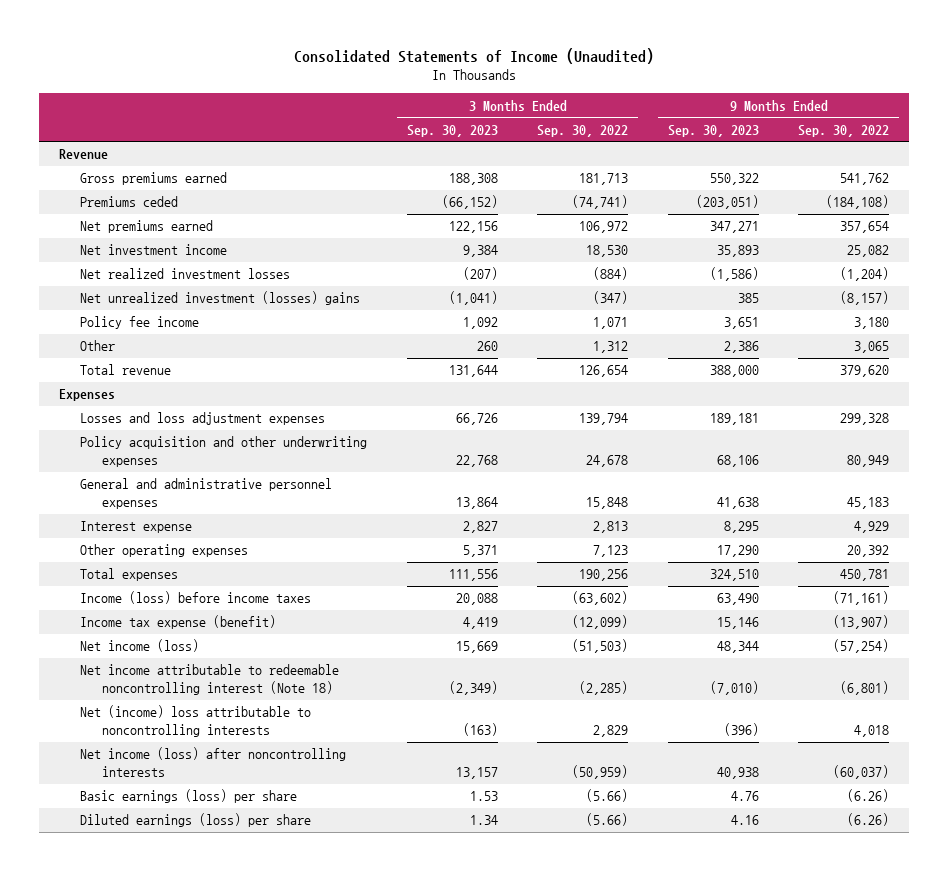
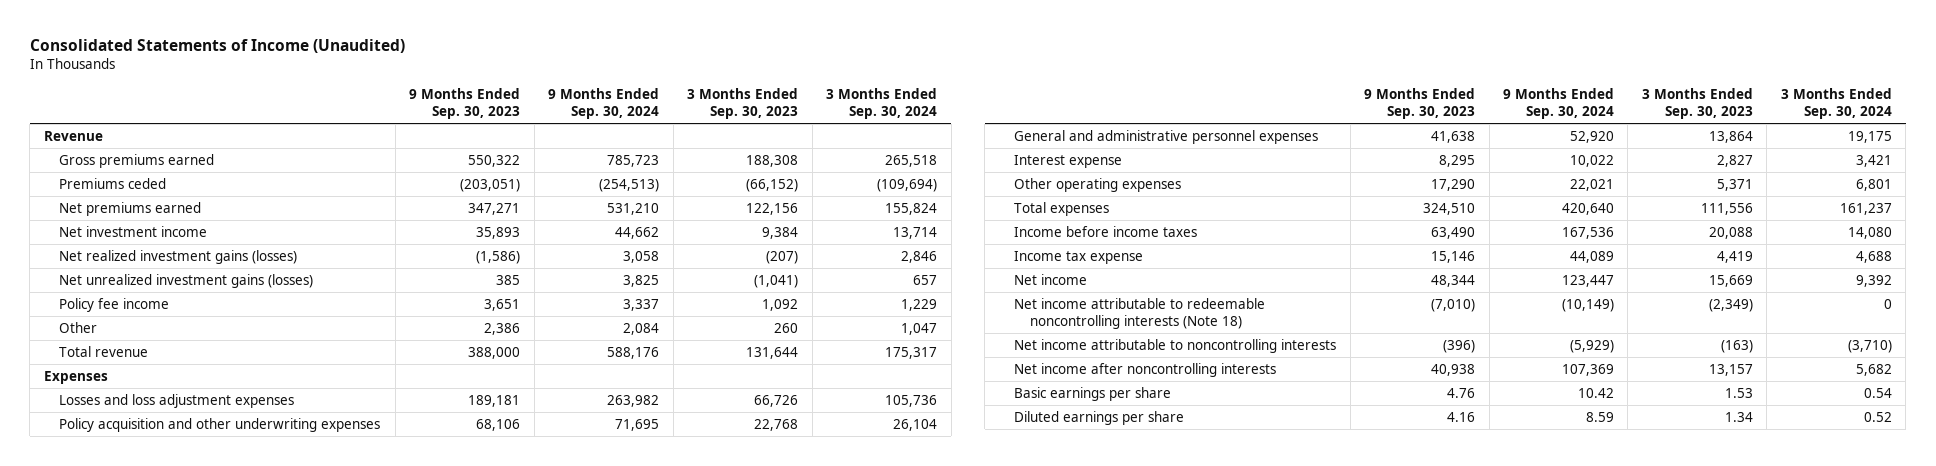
- | 3 Months Ended Sep. 30, 2023 | 3 Months Ended Sep. 30, 2022 | 9 Months Ended Sep. 30, 2023 | 9 Months Ended Sep. 30, 2022
+ | 9 Months Ended Sep. 30, 2023 | 9 Months Ended Sep. 30, 2024 | 3 Months Ended Sep. 30, 2023 | 3 Months Ended Sep. 30, 2024
- Net realized investment losses | (207) | (884) | (1,586) | (1,204)
- Net unrealized investment (losses) gains | (1,041) | (347) | 385 | (8,157)
+ Net realized investment gains (losses) | (1,586) | 3,058 | (207) | 2,846
+ Net unrealized investment gains (losses) | 385 | 3,825 | (1,041) | 657
- Income (loss) before income taxes | 20,088 | (63,602) | 63,490 | (71,161)
- Income tax expense (benefit) | 4,419 | (12,099) | 15,146 | (13,907)
- Net income (loss) | 15,669 | (51,503) | 48,344 | (57,254)
- Net income attributable to redeemable noncontrolling interest (Note 18) | (2,349) | (2,285) | (7,010) | (6,801)
- Net (income) loss attributable to noncontrolling interests | (163) | 2,829 | (396) | 4,018
- Net income (loss) after noncontrolling interests | 13,157 | (50,959) | 40,938 | (60,037)
- Basic earnings (loss) per share | 1.53 | (5.66) | 4.76 | (6.26)
- Diluted earnings (loss) per share | 1.34 | (5.66) | 4.16 | (6.26)
+ Income before income taxes | 63,490 | 167,536 | 20,088 | 14,080
+ Income tax expense | 15,146 | 44,089 | 4,419 | 4,688
+ Net income | 48,344 | 123,447 | 15,669 | 9,392
+ Net income attributable to redeemable noncontrolling interests (Note 18) | (7,010) | (10,149) | (2,349) | 0
+ Net income attributable to noncontrolling interests | (396) | (5,929) | (163) | (3,710)
+ Net income after noncontrolling interests | 40,938 | 107,369 | 13,157 | 5,682
+ Basic earnings per share | 4.76 | 10.42 | 1.53 | 0.54
+ Diluted earnings per share | 4.16 | 8.59 | 1.34 | 0.52

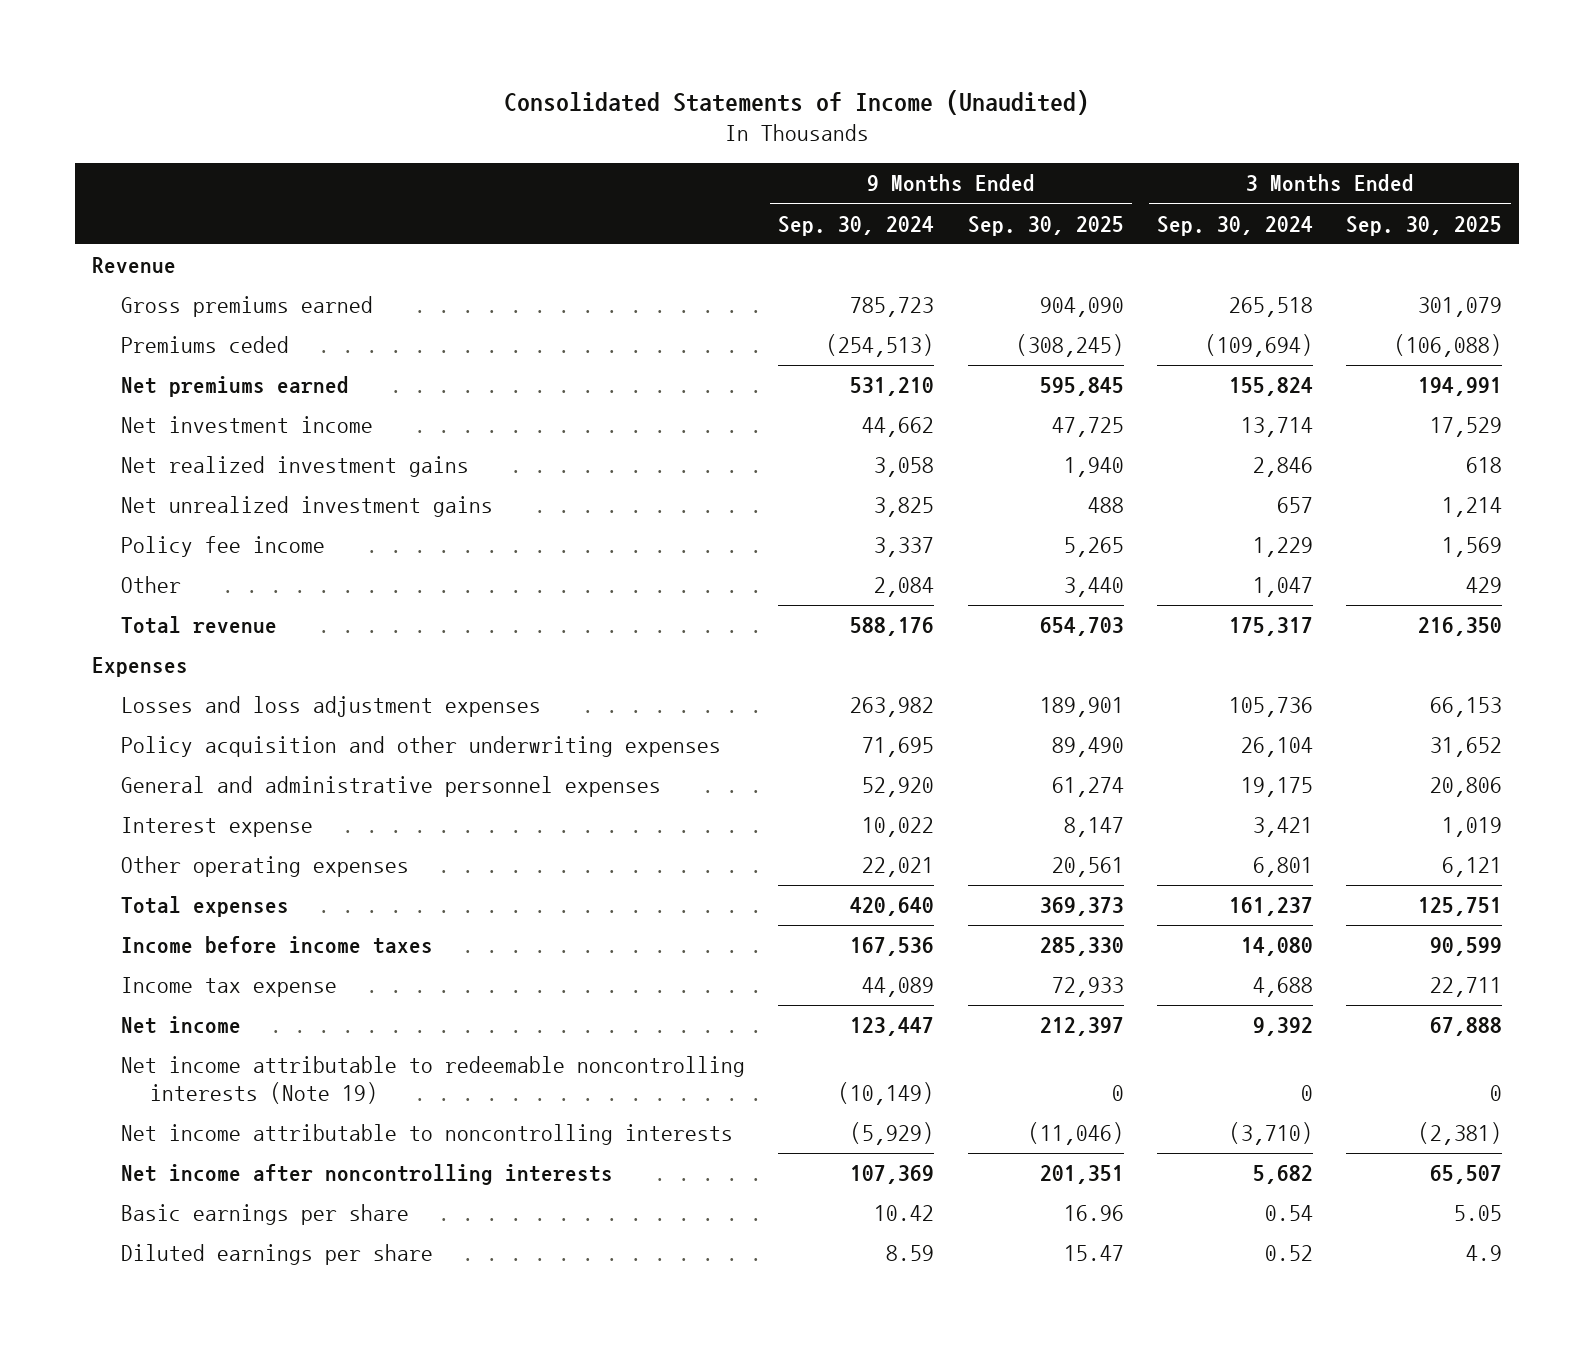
- | 9 Months Ended Sep. 30, 2023 | 9 Months Ended Sep. 30, 2024 | 3 Months Ended Sep. 30, 2023 | 3 Months Ended Sep. 30, 2024
+ | 9 Months Ended Sep. 30, 2024 | 9 Months Ended Sep. 30, 2025 | 3 Months Ended Sep. 30, 2024 | 3 Months Ended Sep. 30, 2025
- Net realized investment gains (losses) | (1,586) | 3,058 | (207) | 2,846
- Net unrealized investment gains (losses) | 385 | 3,825 | (1,041) | 657
+ Net realized investment gains | 3,058 | 1,940 | 2,846 | 618
+ Net unrealized investment gains | 3,825 | 488 | 657 | 1,214
- Net income attributable to redeemable noncontrolling interests (Note 18) | (7,010) | (10,149) | (2,349) | 0
+ Net income attributable to redeemable noncontrolling interests (Note 19) | (10,149) | 0 | 0 | 0

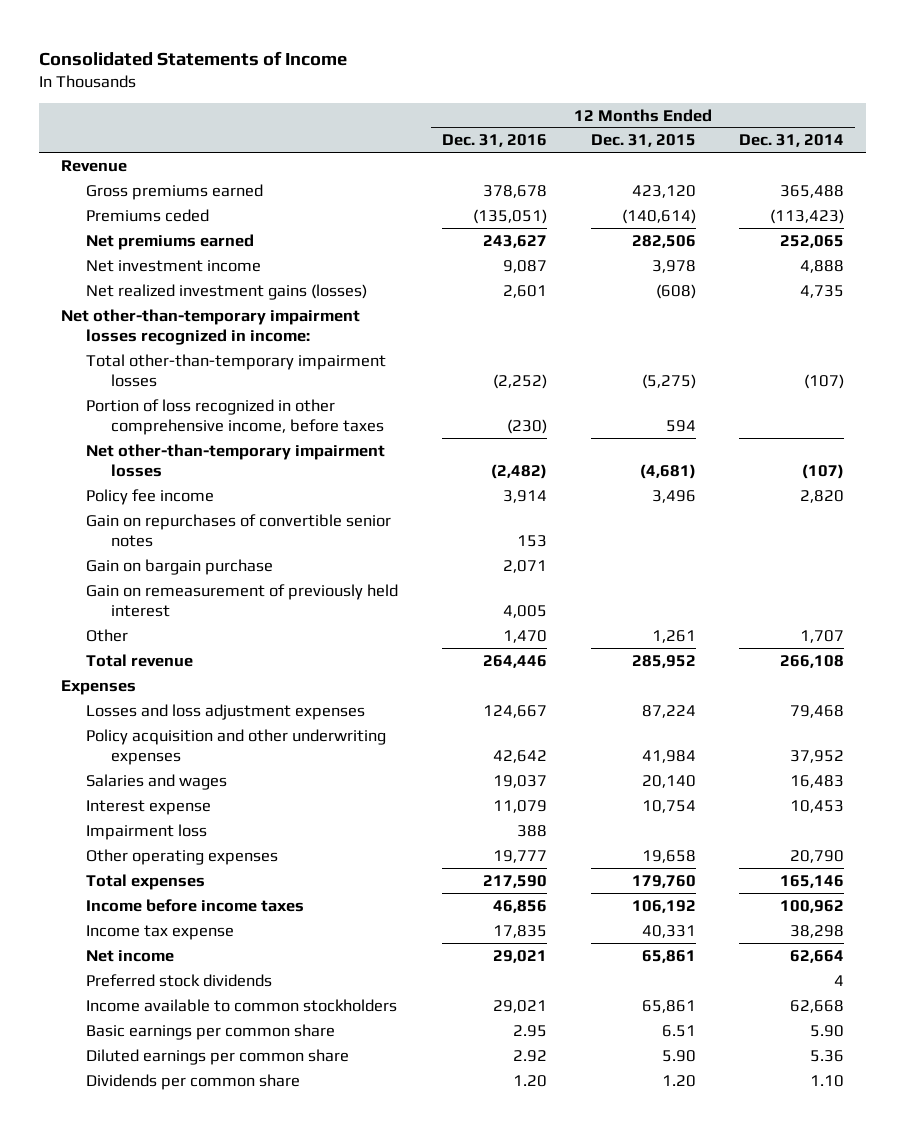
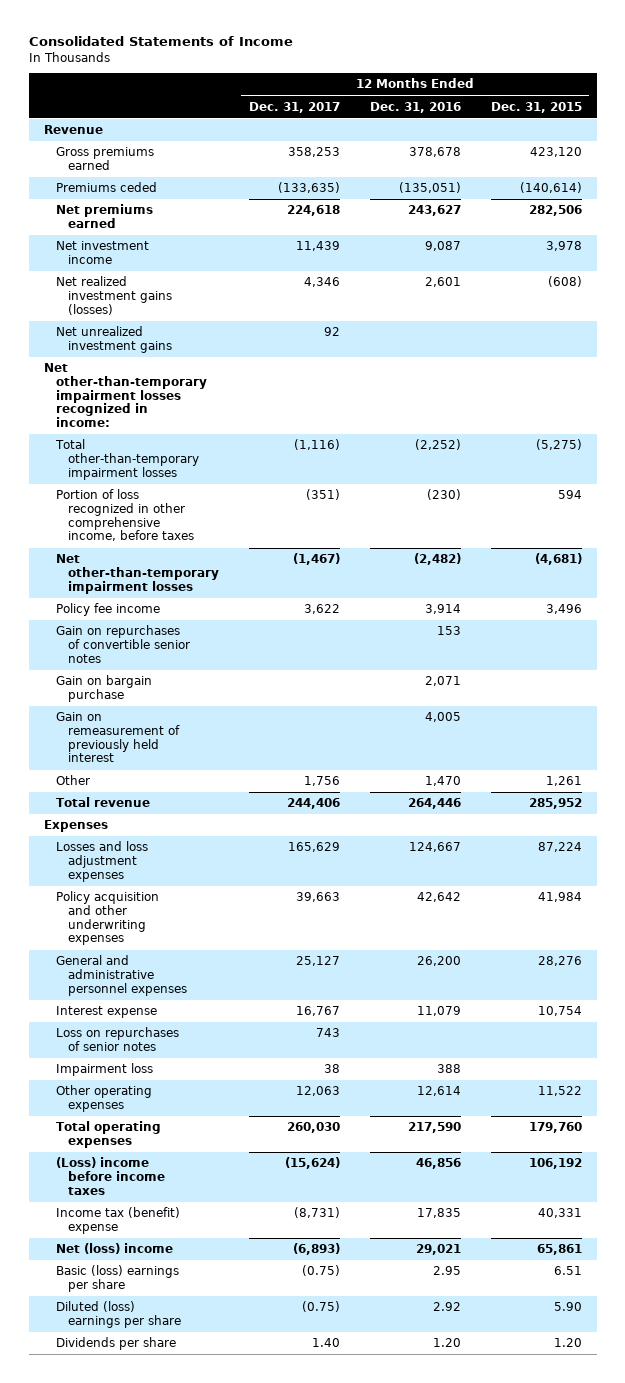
- | 12 Months Ended Dec. 31, 2016 | 12 Months Ended Dec. 31, 2015 | 12 Months Ended Dec. 31, 2014
+ | 12 Months Ended Dec. 31, 2017 | 12 Months Ended Dec. 31, 2016 | 12 Months Ended Dec. 31, 2015
+ Net unrealized investment gains | 92 | |
- Salaries and wages | 19,037 | 20,140 | 16,483
+ General and administrative personnel expenses | 25,127 | 26,200 | 28,276
+ Loss on repurchases of senior notes | 743 | |
- Other operating expenses | 19,777 | 19,658 | 20,790
- Total expenses | 217,590 | 179,760 | 165,146
- Income before income taxes | 46,856 | 106,192 | 100,962
- Income tax expense | 17,835 | 40,331 | 38,298
- Net income | 29,021 | 65,861 | 62,664
- Preferred stock dividends | | | 4
- Income available to common stockholders | 29,021 | 65,861 | 62,668
- Basic earnings per common share | 2.95 | 6.51 | 5.90
- Diluted earnings per common share | 2.92 | 5.90 | 5.36
- Dividends per common share | 1.20 | 1.20 | 1.10
+ Other operating expenses | 12,063 | 12,614 | 11,522
+ Total operating expenses | 260,030 | 217,590 | 179,760
+ (Loss) income before income taxes | (15,624) | 46,856 | 106,192
+ Income tax (benefit) expense | (8,731) | 17,835 | 40,331
+ Net (loss) income | (6,893) | 29,021 | 65,861
+ Basic (loss) earnings per share | (0.75) | 2.95 | 6.51
+ Diluted (loss) earnings per share | (0.75) | 2.92 | 5.90
+ Dividends per share | 1.40 | 1.20 | 1.20

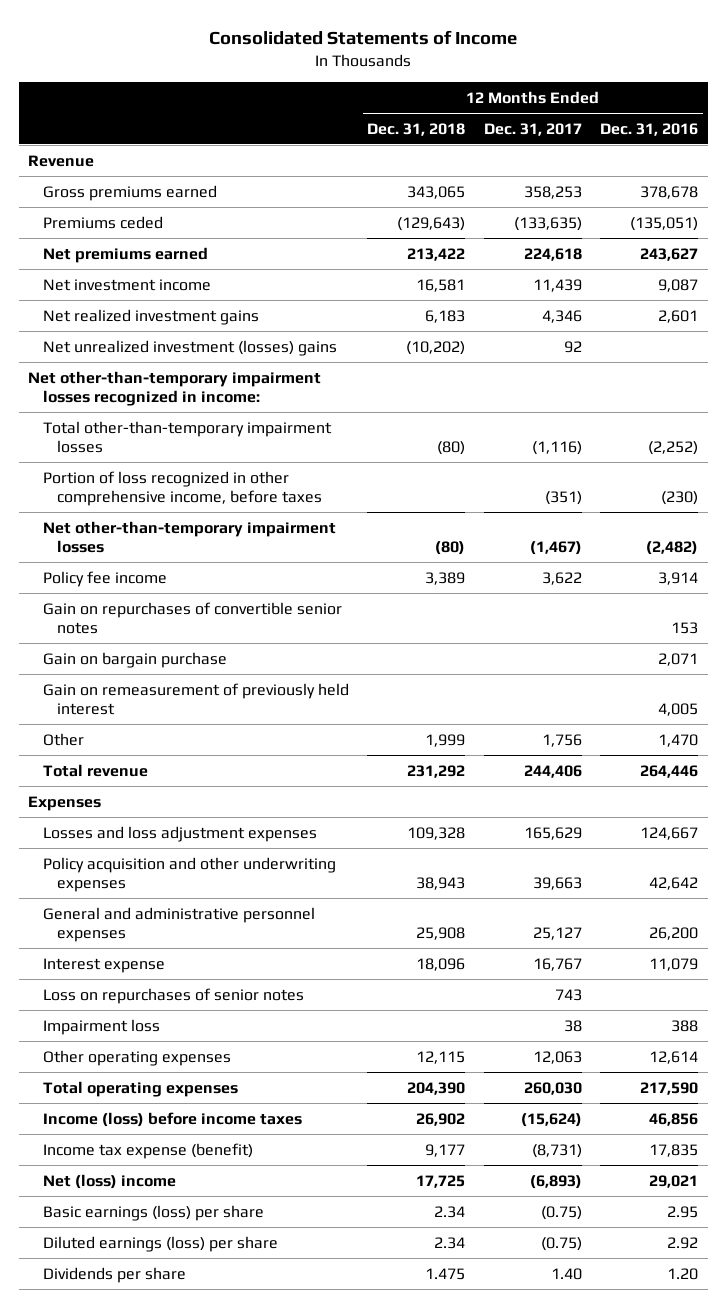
- | 12 Months Ended Dec. 31, 2017 | 12 Months Ended Dec. 31, 2016 | 12 Months Ended Dec. 31, 2015
+ | 12 Months Ended Dec. 31, 2018 | 12 Months Ended Dec. 31, 2017 | 12 Months Ended Dec. 31, 2016
- Net realized investment gains (losses) | 4,346 | 2,601 | (608)
- Net unrealized investment gains | 92 | |
+ Net realized investment gains | 6,183 | 4,346 | 2,601
+ Net unrealized investment (losses) gains | (10,202) | 92 |
- (Loss) income before income taxes | (15,624) | 46,856 | 106,192
- Income tax (benefit) expense | (8,731) | 17,835 | 40,331
+ Income (loss) before income taxes | 26,902 | (15,624) | 46,856
+ Income tax expense (benefit) | 9,177 | (8,731) | 17,835
- Basic (loss) earnings per share | (0.75) | 2.95 | 6.51
- Diluted (loss) earnings per share | (0.75) | 2.92 | 5.90
+ Basic earnings (loss) per share | 2.34 | (0.75) | 2.95
+ Diluted earnings (loss) per share | 2.34 | (0.75) | 2.92

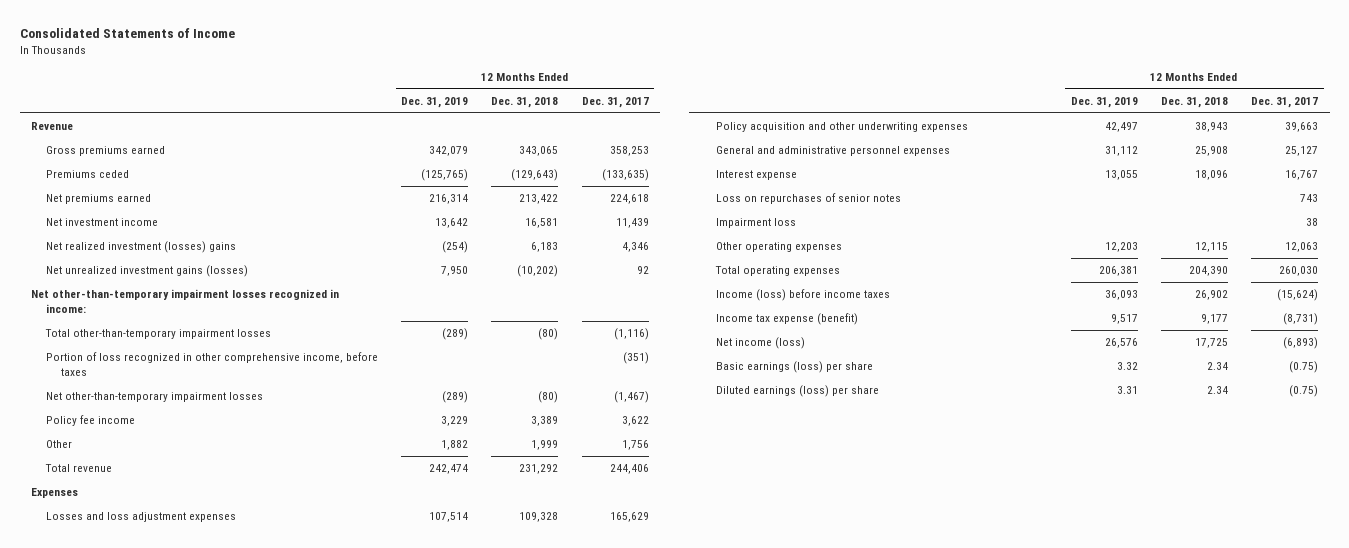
- | 12 Months Ended Dec. 31, 2018 | 12 Months Ended Dec. 31, 2017 | 12 Months Ended Dec. 31, 2016
+ | 12 Months Ended Dec. 31, 2019 | 12 Months Ended Dec. 31, 2018 | 12 Months Ended Dec. 31, 2017
- Net realized investment gains | 6,183 | 4,346 | 2,601
- Net unrealized investment (losses) gains | (10,202) | 92 |
+ Net realized investment (losses) gains | (254) | 6,183 | 4,346
+ Net unrealized investment gains (losses) | 7,950 | (10,202) | 92
- Gain on repurchases of convertible senior notes | | | 153
- Gain on bargain purchase | | | 2,071
- Gain on remeasurement of previously held interest | | | 4,005
- Net (loss) income | 17,725 | (6,893) | 29,021
+ Net income (loss) | 26,576 | 17,725 | (6,893)
- Dividends per share | 1.475 | 1.40 | 1.20

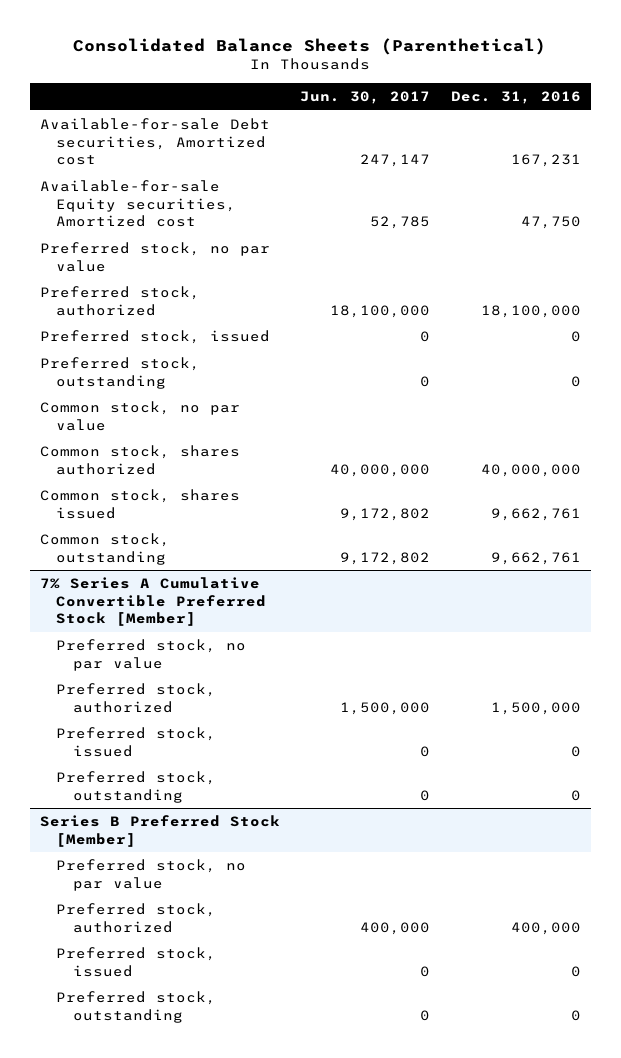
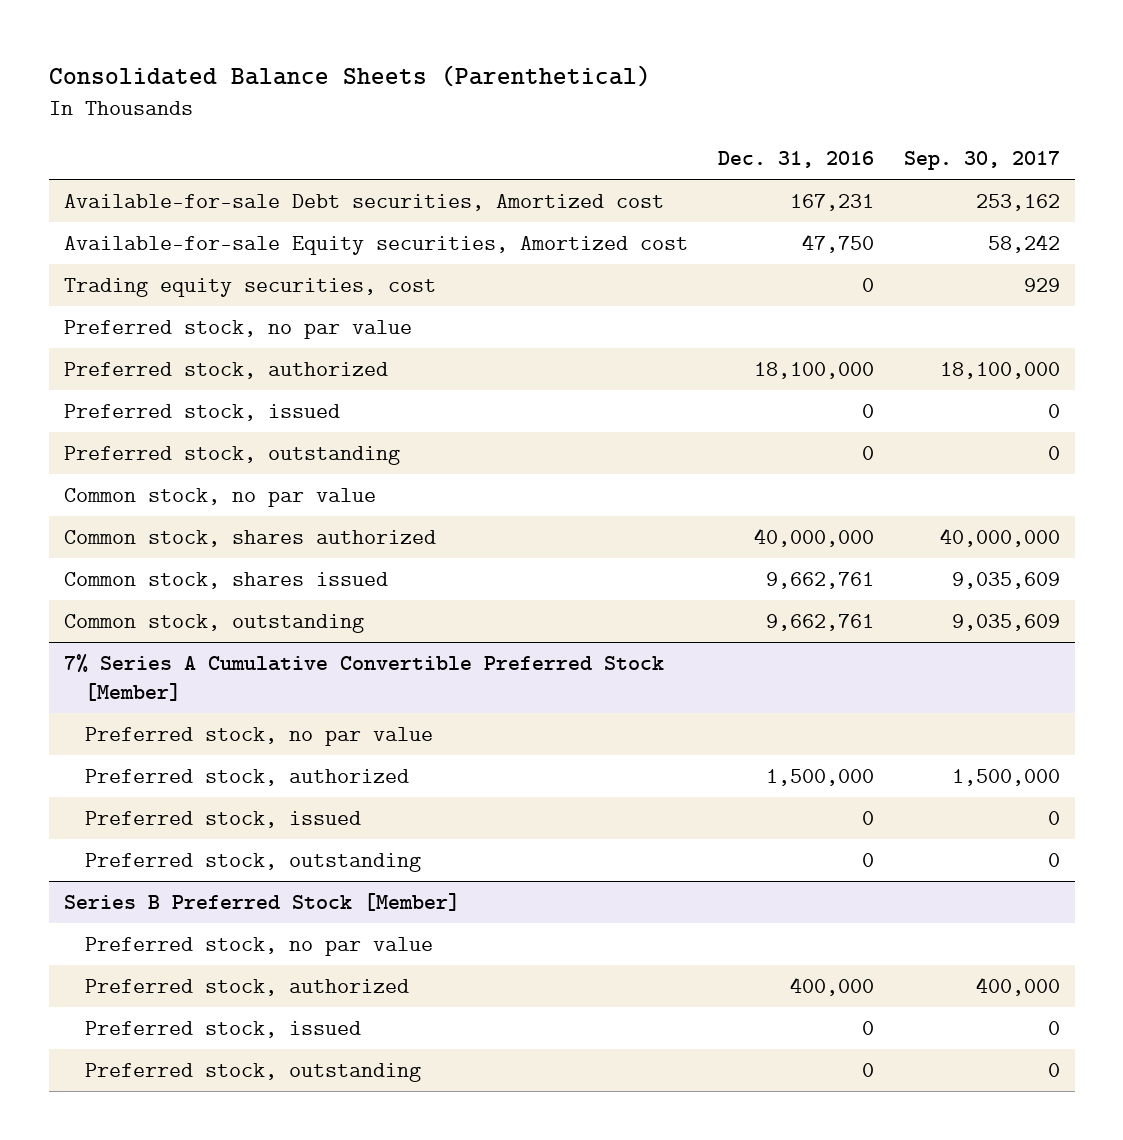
- | Jun. 30, 2017 | Dec. 31, 2016
+ | Dec. 31, 2016 | Sep. 30, 2017
+ Trading equity securities, cost | 0 | 929

